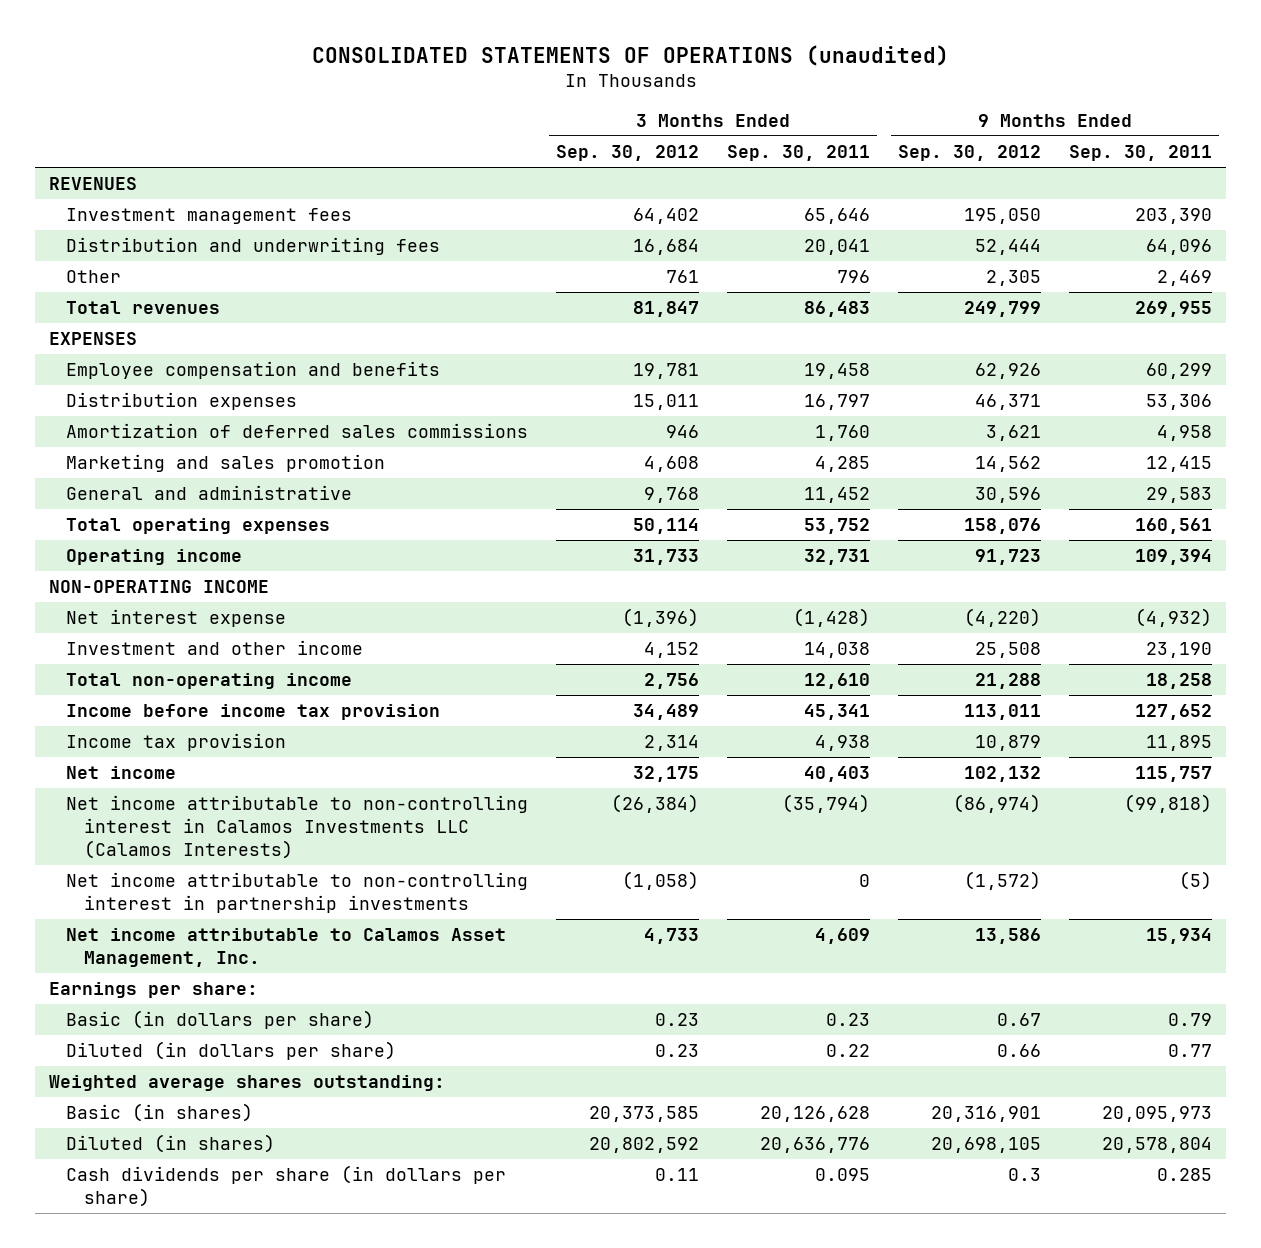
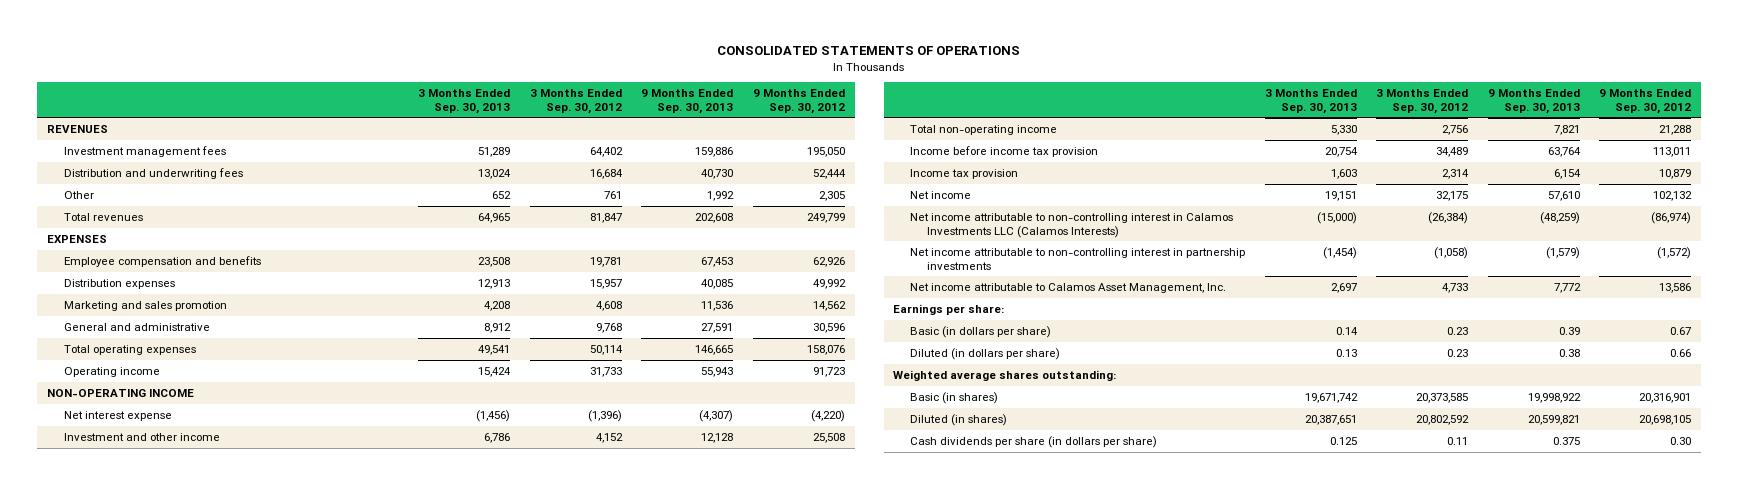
- CONSOLIDATED STATEMENTS OF OPERATIONS (unaudited)
+ CONSOLIDATED STATEMENTS OF OPERATIONS
- | 3 Months Ended Sep. 30, 2012 | 3 Months Ended Sep. 30, 2011 | 9 Months Ended Sep. 30, 2012 | 9 Months Ended Sep. 30, 2011
+ | 3 Months Ended Sep. 30, 2013 | 3 Months Ended Sep. 30, 2012 | 9 Months Ended Sep. 30, 2013 | 9 Months Ended Sep. 30, 2012
- Distribution expenses | 15,011 | 16,797 | 46,371 | 53,306
- Amortization of deferred sales commissions | 946 | 1,760 | 3,621 | 4,958
+ Distribution expenses | 12,913 | 15,957 | 40,085 | 49,992
- Cash dividends per share (in dollars per share) | 0.11 | 0.095 | 0.3 | 0.285
+ Cash dividends per share (in dollars per share) | 0.125 | 0.11 | 0.375 | 0.30

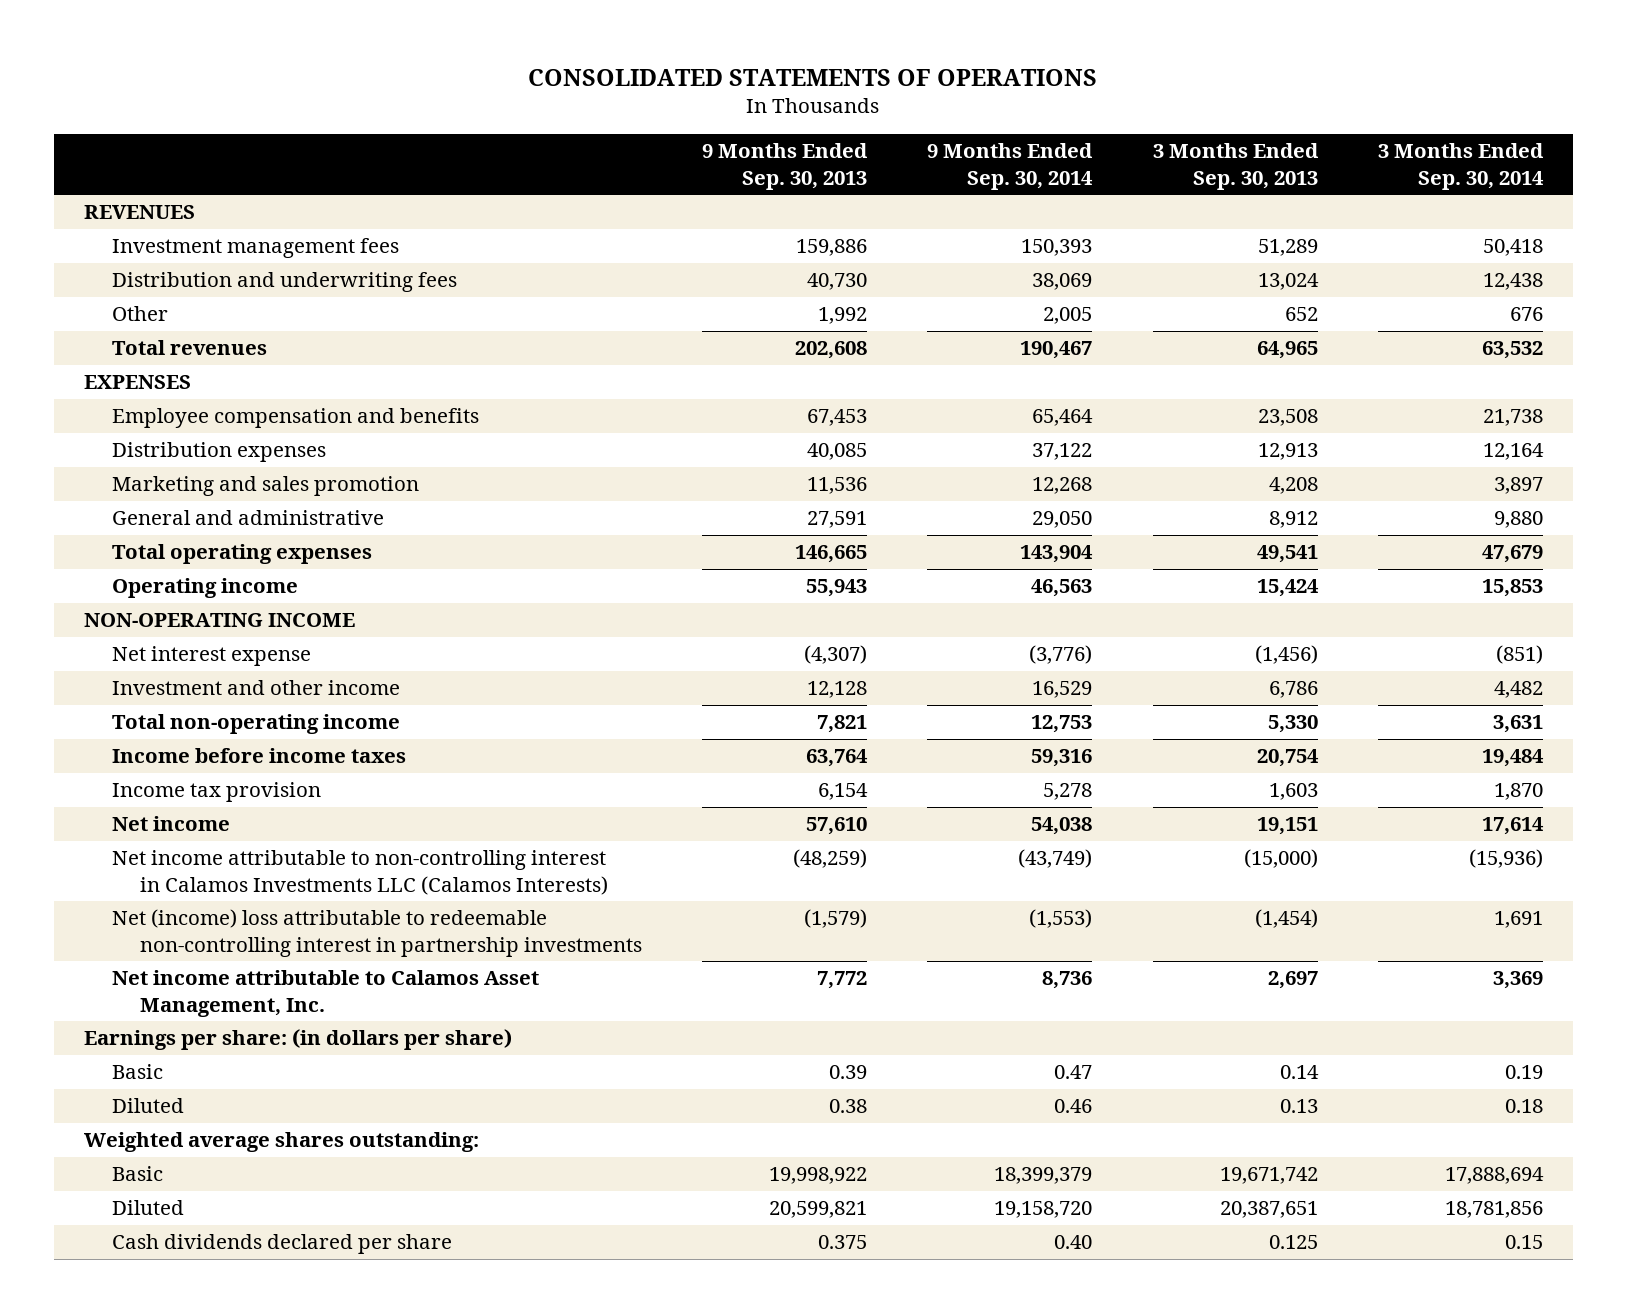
- | 3 Months Ended Sep. 30, 2013 | 3 Months Ended Sep. 30, 2012 | 9 Months Ended Sep. 30, 2013 | 9 Months Ended Sep. 30, 2012
+ | 9 Months Ended Sep. 30, 2013 | 9 Months Ended Sep. 30, 2014 | 3 Months Ended Sep. 30, 2013 | 3 Months Ended Sep. 30, 2014
- Income before income tax provision | 20,754 | 34,489 | 63,764 | 113,011
+ Income before income taxes | 63,764 | 59,316 | 20,754 | 19,484
- Net income attributable to non-controlling interest in partnership investments | (1,454) | (1,058) | (1,579) | (1,572)
+ Net (income) loss attributable to redeemable non-controlling interest in partnership investments | (1,579) | (1,553) | (1,454) | 1,691
- Earnings per share:
- Basic (in dollars per share) | 0.14 | 0.23 | 0.39 | 0.67
- Diluted (in dollars per share) | 0.13 | 0.23 | 0.38 | 0.66
+ Earnings per share: (in dollars per share)
+ Basic | 0.39 | 0.47 | 0.14 | 0.19
+ Diluted | 0.38 | 0.46 | 0.13 | 0.18
- Basic (in shares) | 19,671,742 | 20,373,585 | 19,998,922 | 20,316,901
- Diluted (in shares) | 20,387,651 | 20,802,592 | 20,599,821 | 20,698,105
- Cash dividends per share (in dollars per share) | 0.125 | 0.11 | 0.375 | 0.30
+ Basic | 19,998,922 | 18,399,379 | 19,671,742 | 17,888,694
+ Diluted | 20,599,821 | 19,158,720 | 20,387,651 | 18,781,856
+ Cash dividends declared per share | 0.375 | 0.40 | 0.125 | 0.15

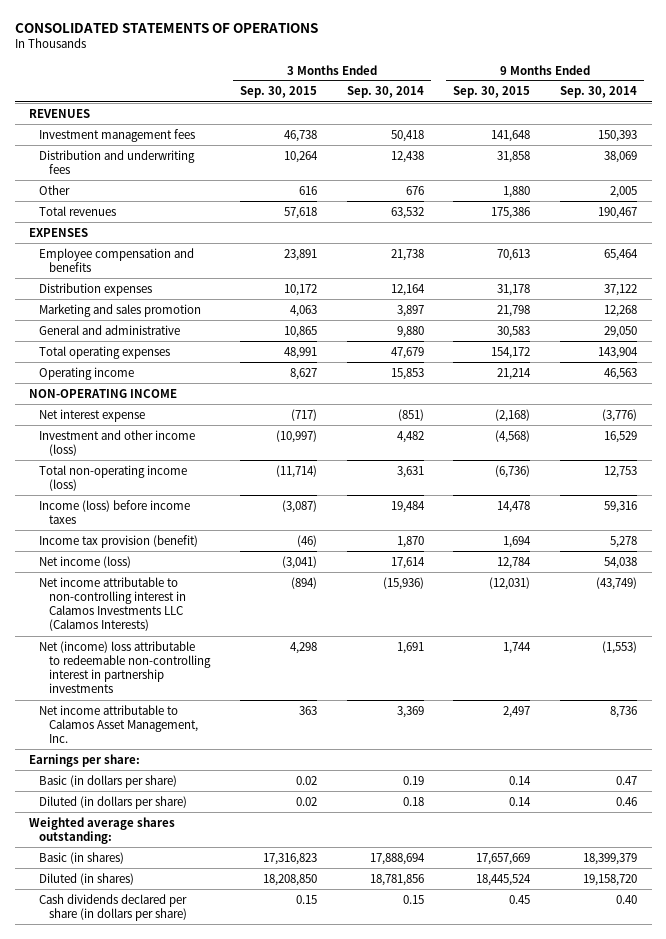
- | 9 Months Ended Sep. 30, 2013 | 9 Months Ended Sep. 30, 2014 | 3 Months Ended Sep. 30, 2013 | 3 Months Ended Sep. 30, 2014
+ | 3 Months Ended Sep. 30, 2015 | 3 Months Ended Sep. 30, 2014 | 9 Months Ended Sep. 30, 2015 | 9 Months Ended Sep. 30, 2014
- Investment and other income | 12,128 | 16,529 | 6,786 | 4,482
- Total non-operating income | 7,821 | 12,753 | 5,330 | 3,631
- Income before income taxes | 63,764 | 59,316 | 20,754 | 19,484
- Income tax provision | 6,154 | 5,278 | 1,603 | 1,870
- Net income | 57,610 | 54,038 | 19,151 | 17,614
+ Investment and other income (loss) | (10,997) | 4,482 | (4,568) | 16,529
+ Total non-operating income (loss) | (11,714) | 3,631 | (6,736) | 12,753
+ Income (loss) before income taxes | (3,087) | 19,484 | 14,478 | 59,316
+ Income tax provision (benefit) | (46) | 1,870 | 1,694 | 5,278
+ Net income (loss) | (3,041) | 17,614 | 12,784 | 54,038
- Earnings per share: (in dollars per share)
- Basic | 0.39 | 0.47 | 0.14 | 0.19
- Diluted | 0.38 | 0.46 | 0.13 | 0.18
+ Earnings per share:
+ Basic (in dollars per share) | 0.02 | 0.19 | 0.14 | 0.47
+ Diluted (in dollars per share) | 0.02 | 0.18 | 0.14 | 0.46
- Basic | 19,998,922 | 18,399,379 | 19,671,742 | 17,888,694
- Diluted | 20,599,821 | 19,158,720 | 20,387,651 | 18,781,856
- Cash dividends declared per share | 0.375 | 0.40 | 0.125 | 0.15
+ Basic (in shares) | 17,316,823 | 17,888,694 | 17,657,669 | 18,399,379
+ Diluted (in shares) | 18,208,850 | 18,781,856 | 18,445,524 | 19,158,720
+ Cash dividends declared per share (in dollars per share) | 0.15 | 0.15 | 0.45 | 0.40

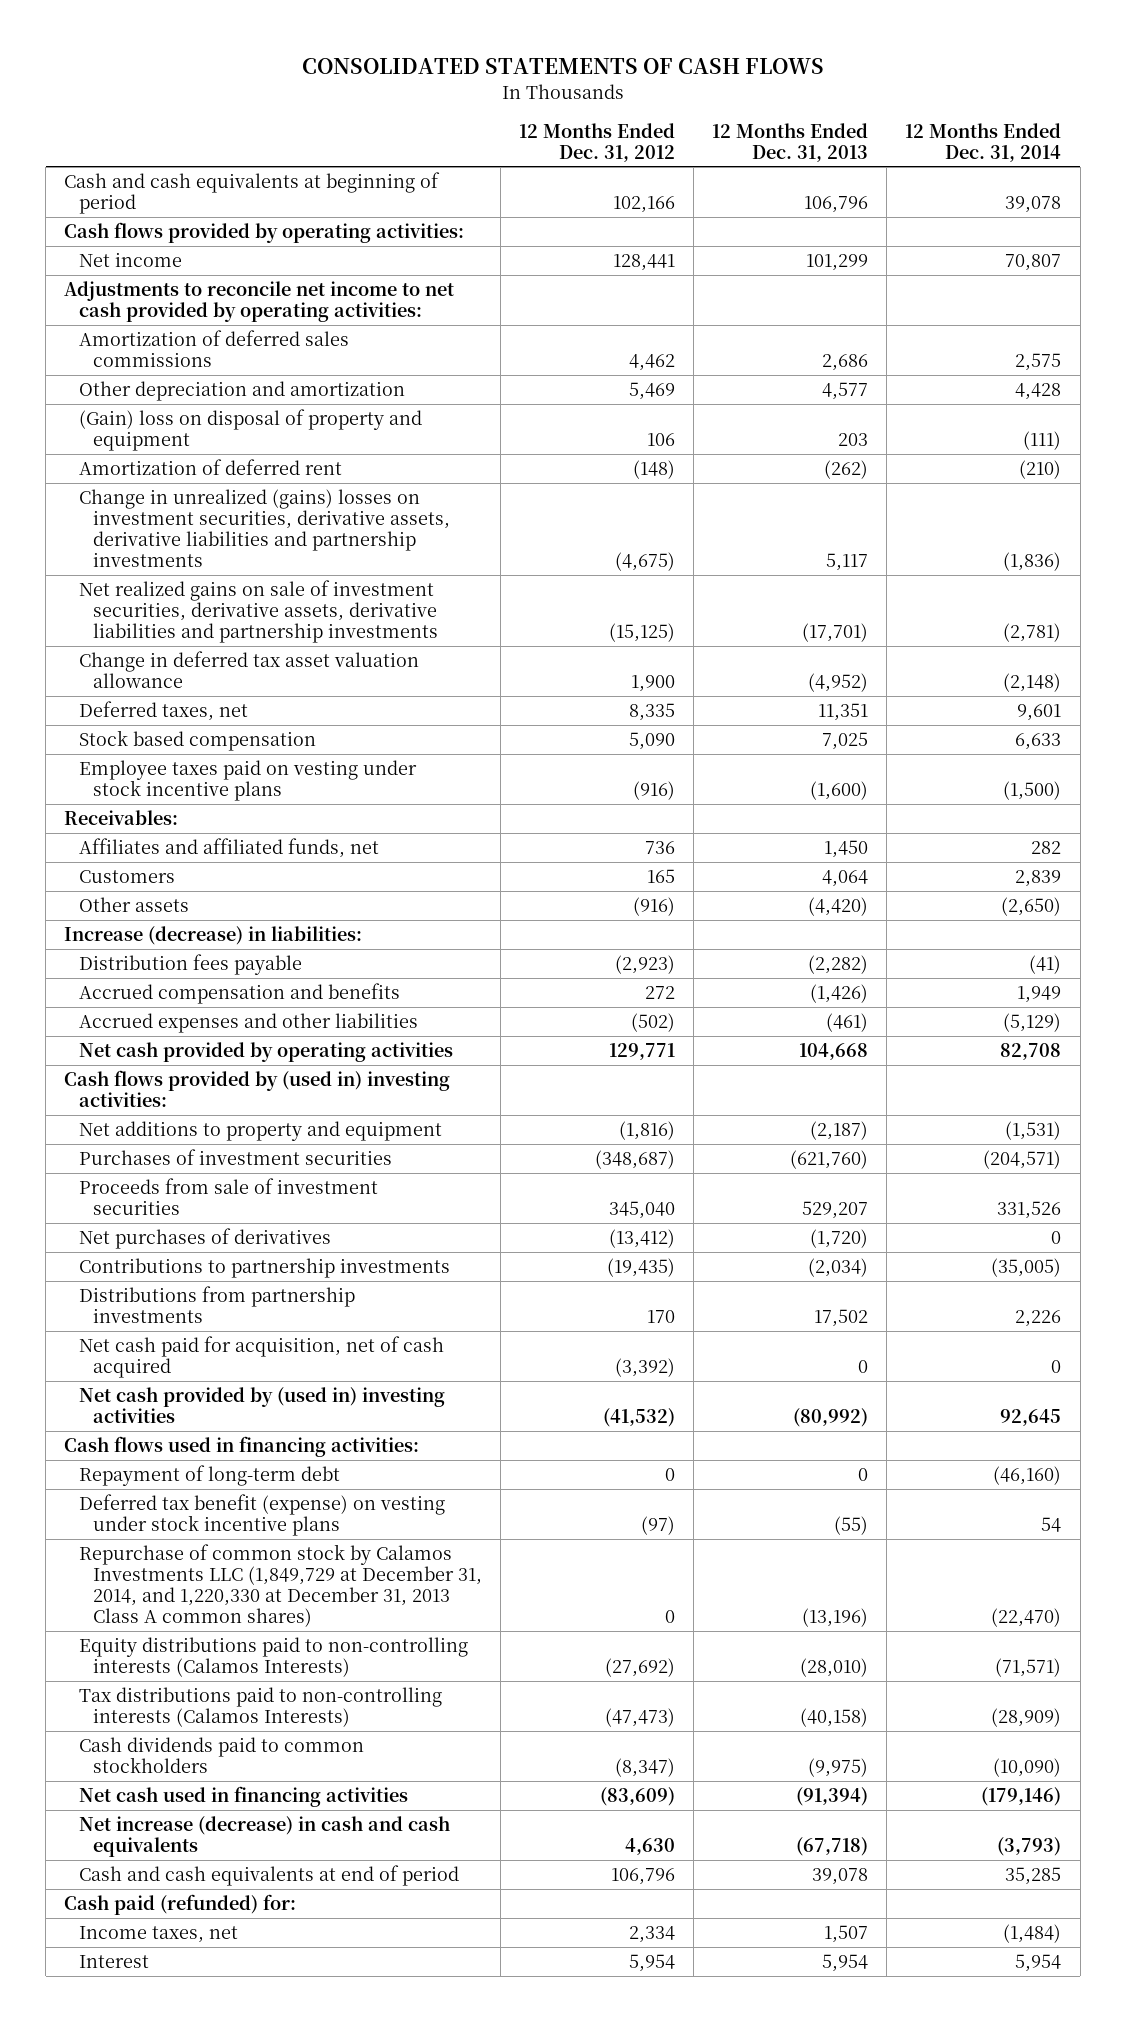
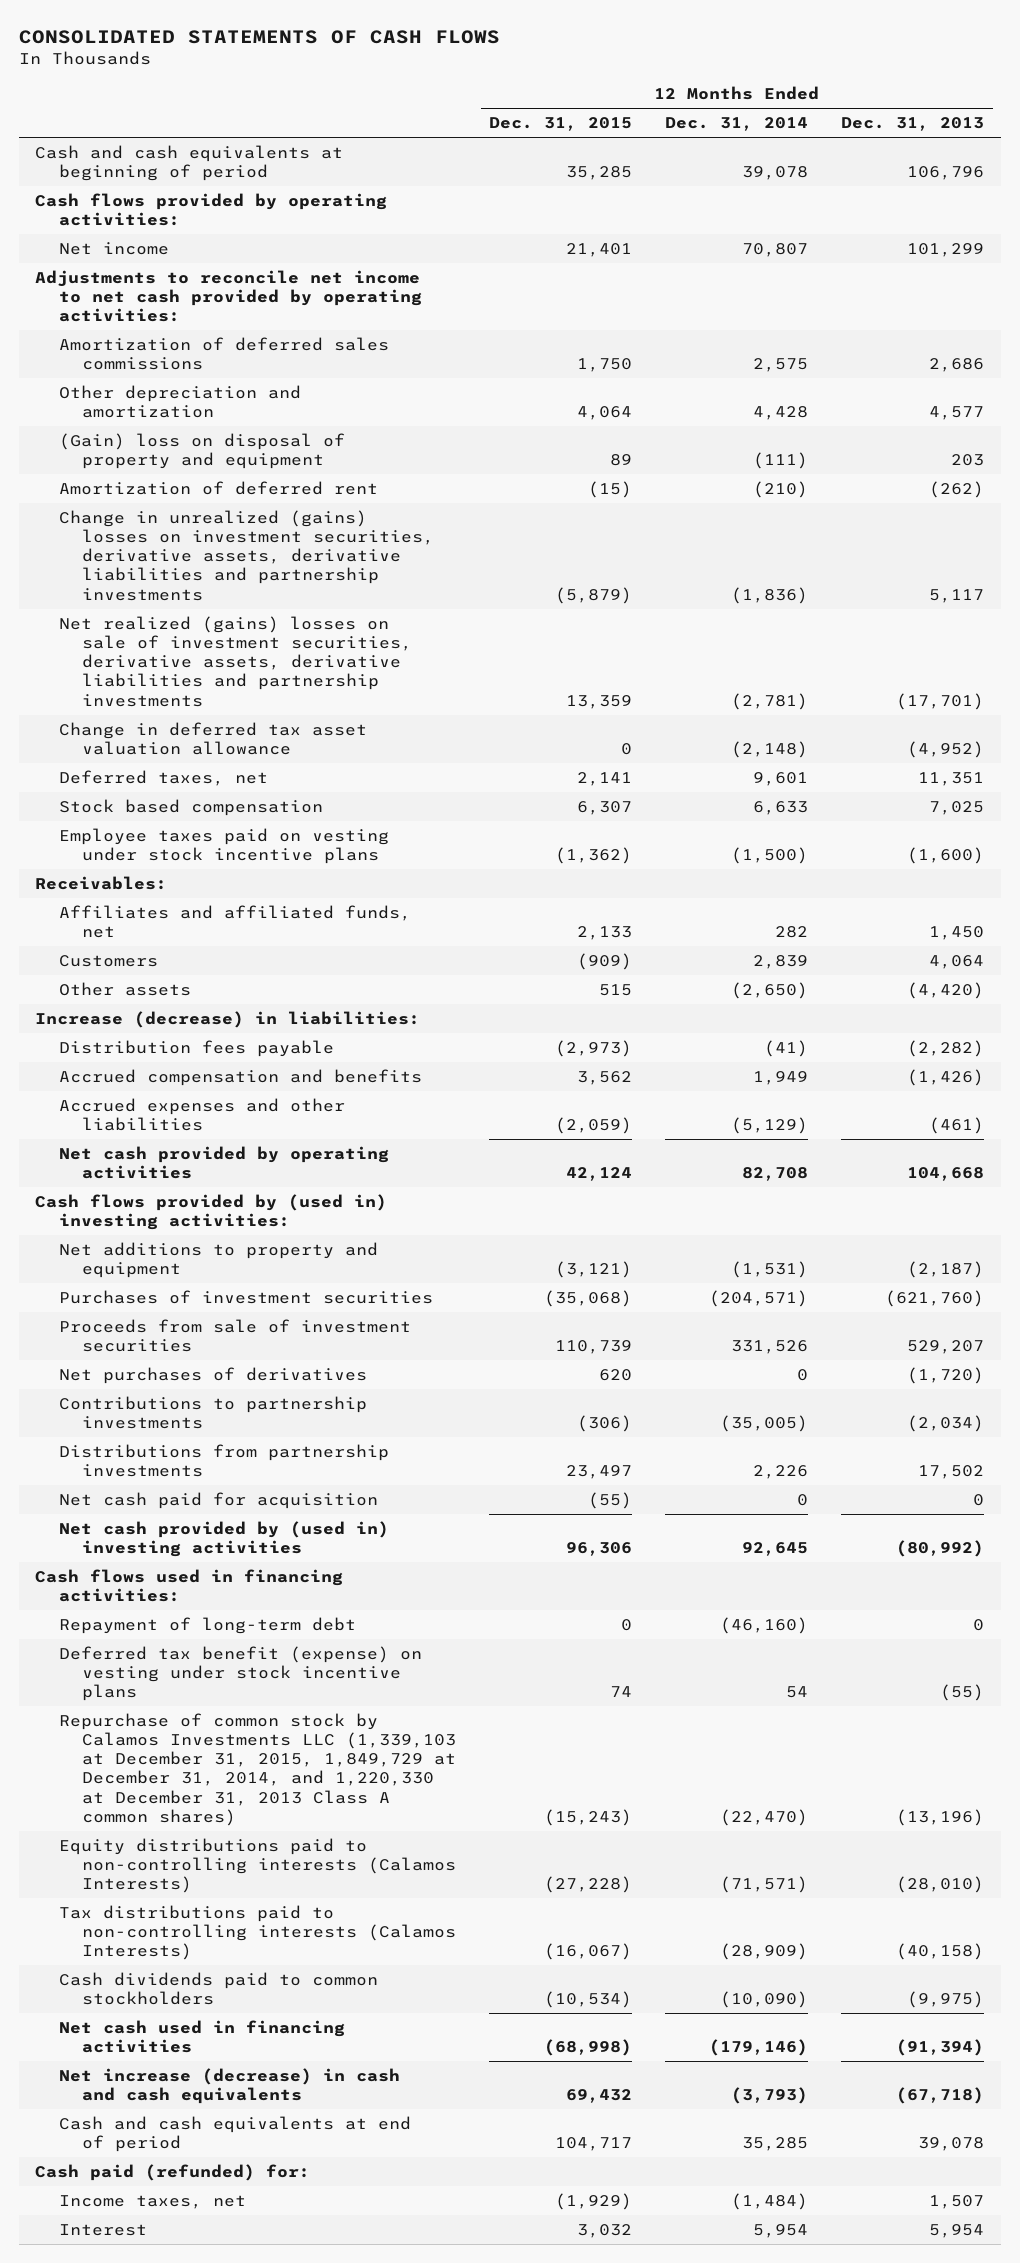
- | 12 Months Ended Dec. 31, 2012 | 12 Months Ended Dec. 31, 2013 | 12 Months Ended Dec. 31, 2014
+ | 12 Months Ended Dec. 31, 2015 | 12 Months Ended Dec. 31, 2014 | 12 Months Ended Dec. 31, 2013
- Net realized gains on sale of investment securities, derivative assets, derivative liabilities and partnership investments | (15,125) | (17,701) | (2,781)
+ Net realized (gains) losses on sale of investment securities, derivative assets, derivative liabilities and partnership investments | 13,359 | (2,781) | (17,701)
- Net cash paid for acquisition, net of cash acquired | (3,392) | 0 | 0
+ Net cash paid for acquisition | (55) | 0 | 0
- Repurchase of common stock by Calamos Investments LLC (1,849,729 at December 31, 2014, and 1,220,330 at December 31, 2013 Class A common shares) | 0 | (13,196) | (22,470)
+ Repurchase of common stock by Calamos Investments LLC (1,339,103 at December 31, 2015, 1,849,729 at December 31, 2014, and 1,220,330 at December 31, 2013 Class A common shares) | (15,243) | (22,470) | (13,196)

